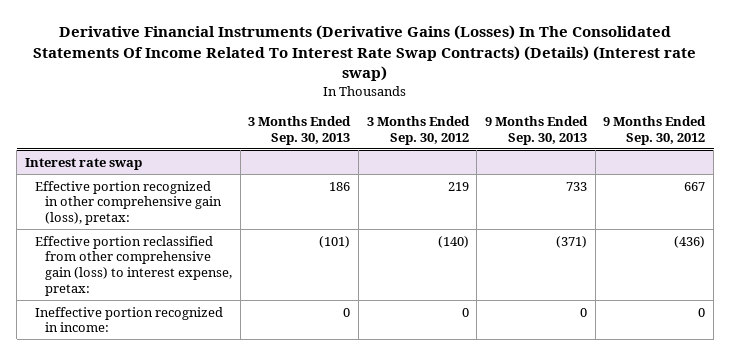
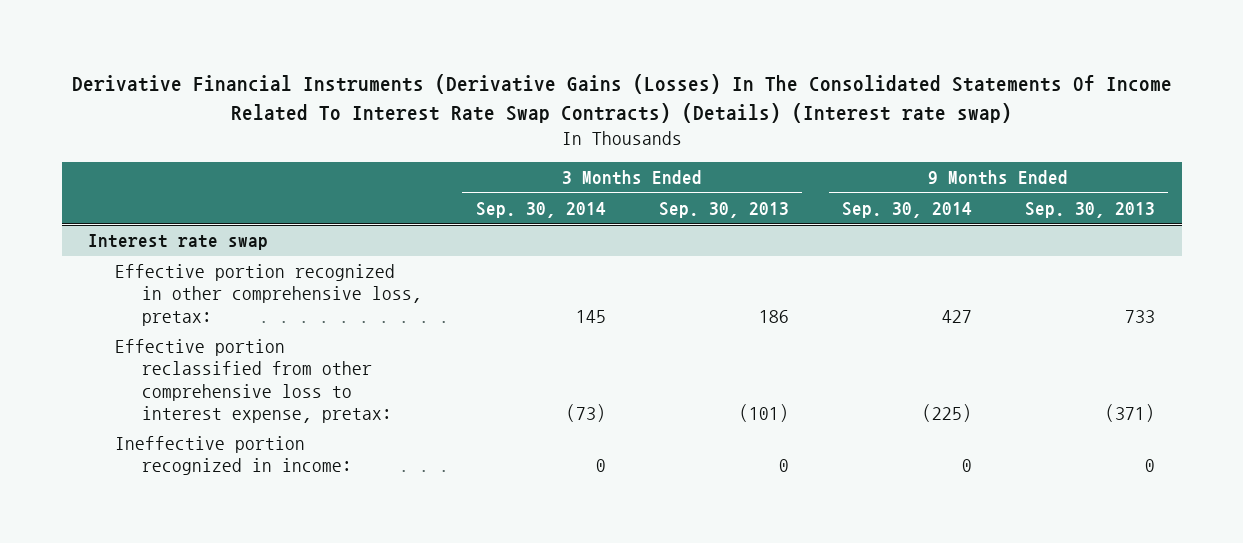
- | 3 Months Ended Sep. 30, 2013 | 3 Months Ended Sep. 30, 2012 | 9 Months Ended Sep. 30, 2013 | 9 Months Ended Sep. 30, 2012
+ | 3 Months Ended Sep. 30, 2014 | 3 Months Ended Sep. 30, 2013 | 9 Months Ended Sep. 30, 2014 | 9 Months Ended Sep. 30, 2013
@ Interest rate swap
- Effective portion recognized in other comprehensive gain (loss), pretax: | 186 | 219 | 733 | 667
- Effective portion reclassified from other comprehensive gain (loss) to interest expense, pretax: | (101) | (140) | (371) | (436)
+ Effective portion recognized in other comprehensive loss, pretax: | 145 | 186 | 427 | 733
+ Effective portion reclassified from other comprehensive loss to interest expense, pretax: | (73) | (101) | (225) | (371)

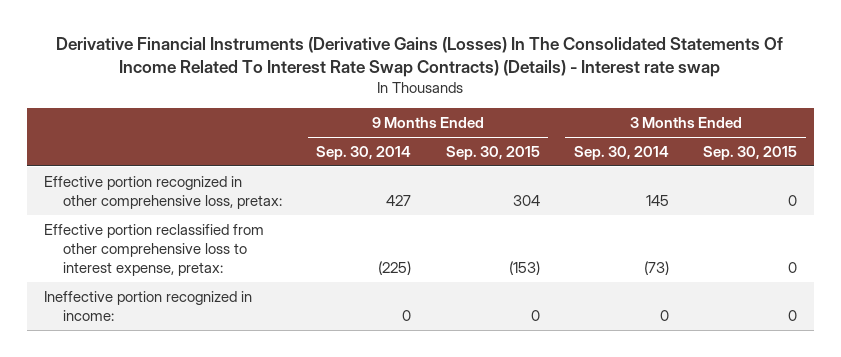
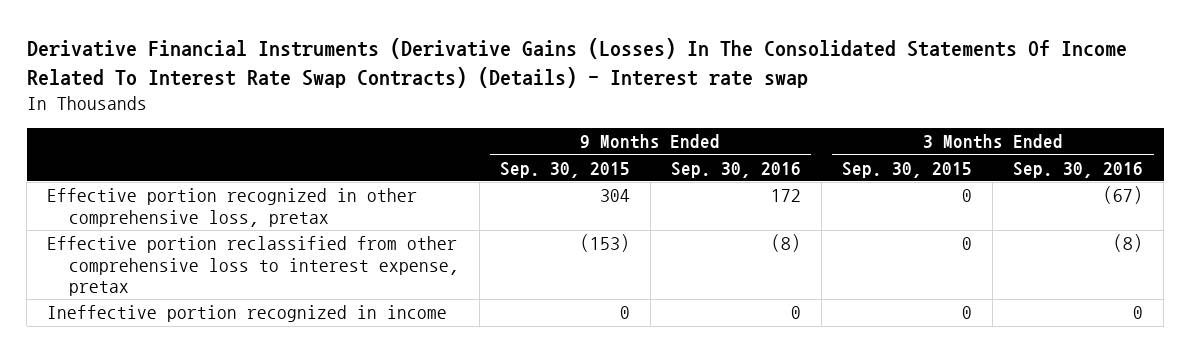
- | 9 Months Ended Sep. 30, 2014 | 9 Months Ended Sep. 30, 2015 | 3 Months Ended Sep. 30, 2014 | 3 Months Ended Sep. 30, 2015
+ | 9 Months Ended Sep. 30, 2015 | 9 Months Ended Sep. 30, 2016 | 3 Months Ended Sep. 30, 2015 | 3 Months Ended Sep. 30, 2016
- Effective portion recognized in other comprehensive loss, pretax: | 427 | 304 | 145 | 0
- Effective portion reclassified from other comprehensive loss to interest expense, pretax: | (225) | (153) | (73) | 0
- Ineffective portion recognized in income: | 0 | 0 | 0 | 0
+ Effective portion recognized in other comprehensive loss, pretax | 304 | 172 | 0 | (67)
+ Effective portion reclassified from other comprehensive loss to interest expense, pretax | (153) | (8) | 0 | (8)
+ Ineffective portion recognized in income | 0 | 0 | 0 | 0

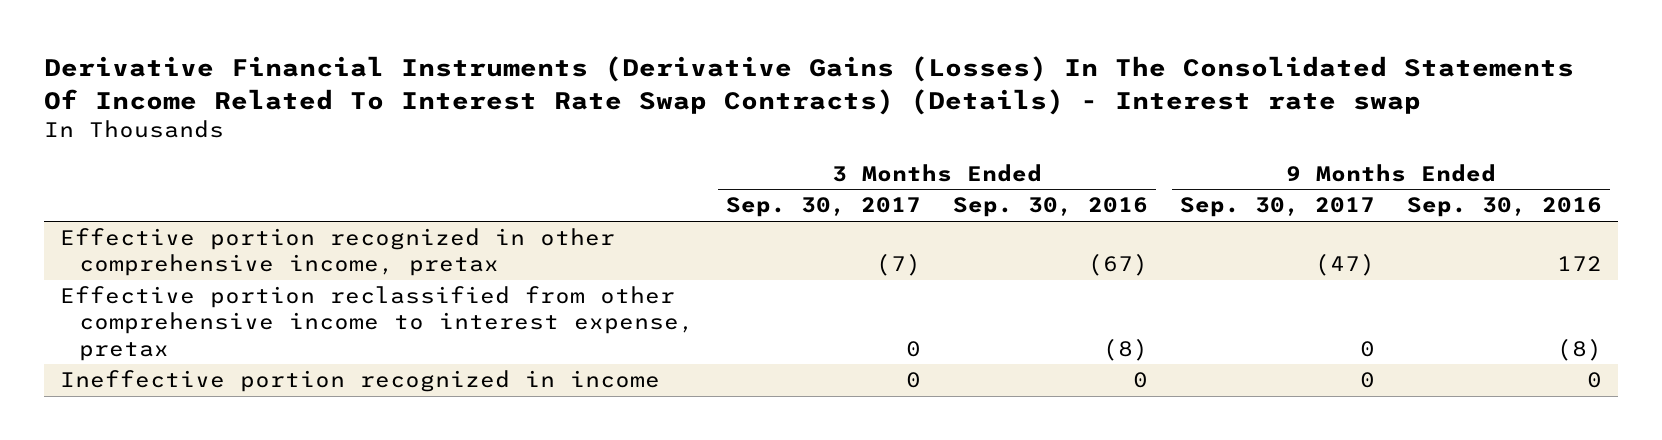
- | 9 Months Ended Sep. 30, 2015 | 9 Months Ended Sep. 30, 2016 | 3 Months Ended Sep. 30, 2015 | 3 Months Ended Sep. 30, 2016
+ | 3 Months Ended Sep. 30, 2017 | 3 Months Ended Sep. 30, 2016 | 9 Months Ended Sep. 30, 2017 | 9 Months Ended Sep. 30, 2016
- Effective portion recognized in other comprehensive loss, pretax | 304 | 172 | 0 | (67)
- Effective portion reclassified from other comprehensive loss to interest expense, pretax | (153) | (8) | 0 | (8)
+ Effective portion recognized in other comprehensive income, pretax | (7) | (67) | (47) | 172
+ Effective portion reclassified from other comprehensive income to interest expense, pretax | 0 | (8) | 0 | (8)

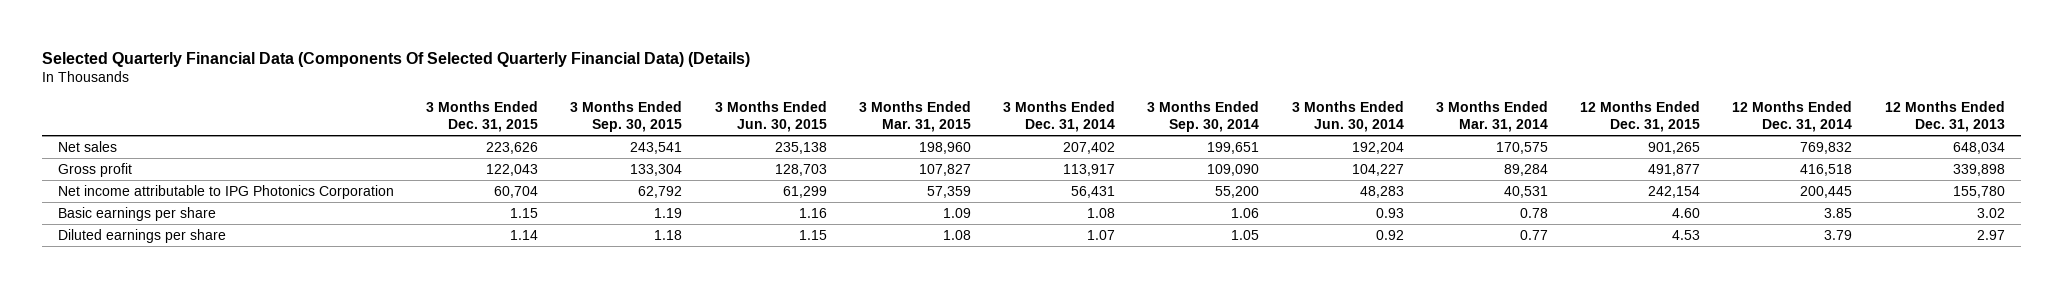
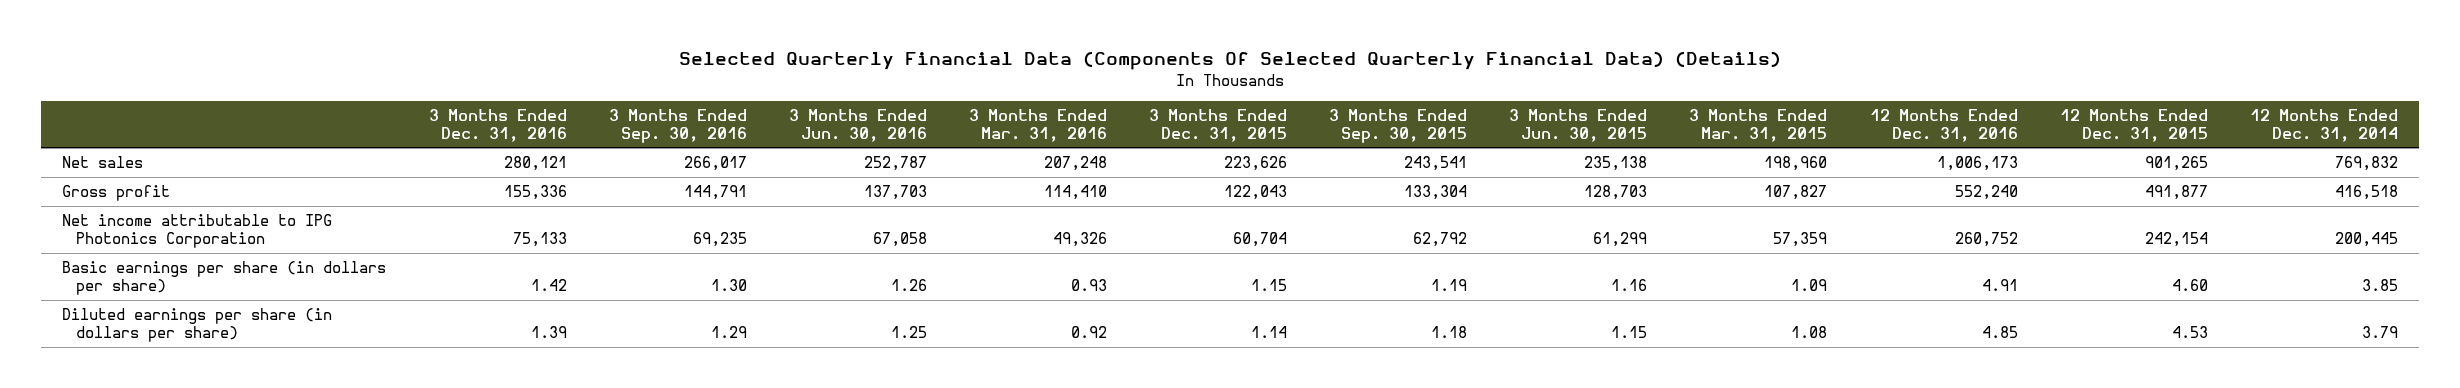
- | 3 Months Ended Dec. 31, 2015 | 3 Months Ended Sep. 30, 2015 | 3 Months Ended Jun. 30, 2015 | 3 Months Ended Mar. 31, 2015 | 3 Months Ended Dec. 31, 2014 | 3 Months Ended Sep. 30, 2014 | 3 Months Ended Jun. 30, 2014 | 3 Months Ended Mar. 31, 2014 | 12 Months Ended Dec. 31, 2015 | 12 Months Ended Dec. 31, 2014 | 12 Months Ended Dec. 31, 2013
+ | 3 Months Ended Dec. 31, 2016 | 3 Months Ended Sep. 30, 2016 | 3 Months Ended Jun. 30, 2016 | 3 Months Ended Mar. 31, 2016 | 3 Months Ended Dec. 31, 2015 | 3 Months Ended Sep. 30, 2015 | 3 Months Ended Jun. 30, 2015 | 3 Months Ended Mar. 31, 2015 | 12 Months Ended Dec. 31, 2016 | 12 Months Ended Dec. 31, 2015 | 12 Months Ended Dec. 31, 2014
- Basic earnings per share | 1.15 | 1.19 | 1.16 | 1.09 | 1.08 | 1.06 | 0.93 | 0.78 | 4.60 | 3.85 | 3.02
- Diluted earnings per share | 1.14 | 1.18 | 1.15 | 1.08 | 1.07 | 1.05 | 0.92 | 0.77 | 4.53 | 3.79 | 2.97
+ Basic earnings per share (in dollars per share) | 1.42 | 1.30 | 1.26 | 0.93 | 1.15 | 1.19 | 1.16 | 1.09 | 4.91 | 4.60 | 3.85
+ Diluted earnings per share (in dollars per share) | 1.39 | 1.29 | 1.25 | 0.92 | 1.14 | 1.18 | 1.15 | 1.08 | 4.85 | 4.53 | 3.79

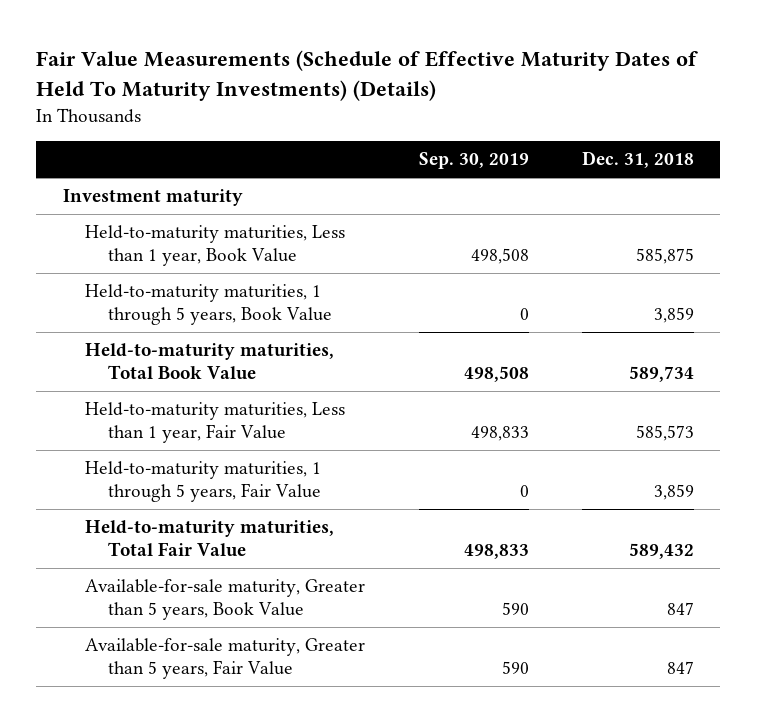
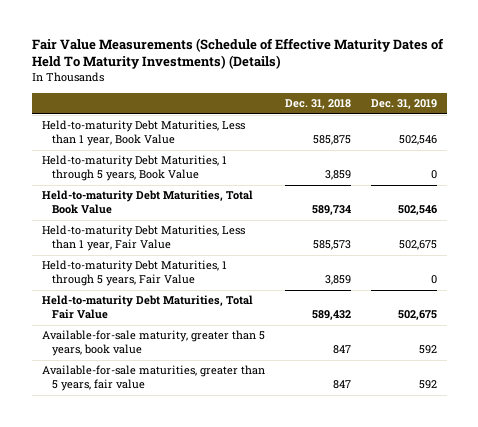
- | Sep. 30, 2019 | Dec. 31, 2018
+ | Dec. 31, 2018 | Dec. 31, 2019
- Investment maturity
- Held-to-maturity maturities, Less than 1 year, Book Value | 498,508 | 585,875
- Held-to-maturity maturities, 1 through 5 years, Book Value | 0 | 3,859
- Held-to-maturity maturities, Total Book Value | 498,508 | 589,734
- Held-to-maturity maturities, Less than 1 year, Fair Value | 498,833 | 585,573
- Held-to-maturity maturities, 1 through 5 years, Fair Value | 0 | 3,859
- Held-to-maturity maturities, Total Fair Value | 498,833 | 589,432
- Available-for-sale maturity, Greater than 5 years, Book Value | 590 | 847
- Available-for-sale maturity, Greater than 5 years, Fair Value | 590 | 847
+ Held-to-maturity Debt Maturities, Less than 1 year, Book Value | 585,875 | 502,546
+ Held-to-maturity Debt Maturities, 1 through 5 years, Book Value | 3,859 | 0
+ Held-to-maturity Debt Maturities, Total Book Value | 589,734 | 502,546
+ Held-to-maturity Debt Maturities, Less than 1 year, Fair Value | 585,573 | 502,675
+ Held-to-maturity Debt Maturities, 1 through 5 years, Fair Value | 3,859 | 0
+ Held-to-maturity Debt Maturities, Total Fair Value | 589,432 | 502,675
+ Available-for-sale maturity, greater than 5 years, book value | 847 | 592
+ Available-for-sale maturities, greater than 5 years, fair value | 847 | 592

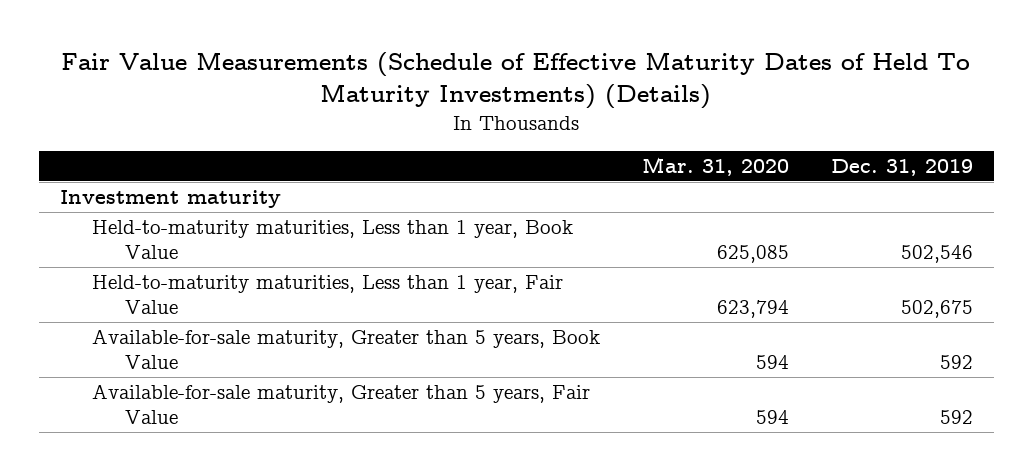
- | Dec. 31, 2018 | Dec. 31, 2019
+ | Mar. 31, 2020 | Dec. 31, 2019
- Held-to-maturity Debt Maturities, Less than 1 year, Book Value | 585,875 | 502,546
- Held-to-maturity Debt Maturities, 1 through 5 years, Book Value | 3,859 | 0
- Held-to-maturity Debt Maturities, Total Book Value | 589,734 | 502,546
- Held-to-maturity Debt Maturities, Less than 1 year, Fair Value | 585,573 | 502,675
- Held-to-maturity Debt Maturities, 1 through 5 years, Fair Value | 3,859 | 0
- Held-to-maturity Debt Maturities, Total Fair Value | 589,432 | 502,675
- Available-for-sale maturity, greater than 5 years, book value | 847 | 592
- Available-for-sale maturities, greater than 5 years, fair value | 847 | 592
+ Investment maturity
+ Held-to-maturity maturities, Less than 1 year, Book Value | 625,085 | 502,546
+ Held-to-maturity maturities, Less than 1 year, Fair Value | 623,794 | 502,675
+ Available-for-sale maturity, Greater than 5 years, Book Value | 594 | 592
+ Available-for-sale maturity, Greater than 5 years, Fair Value | 594 | 592

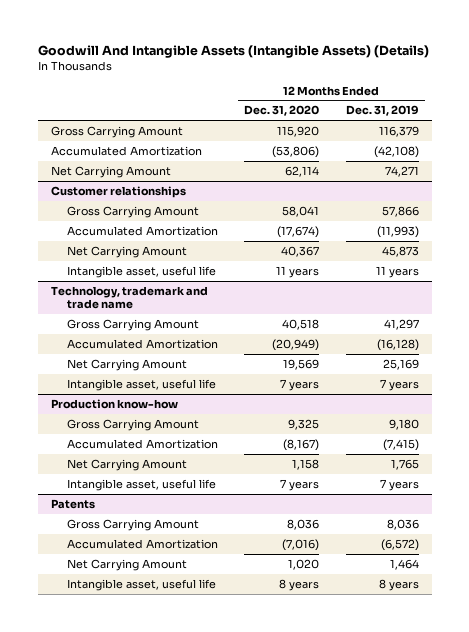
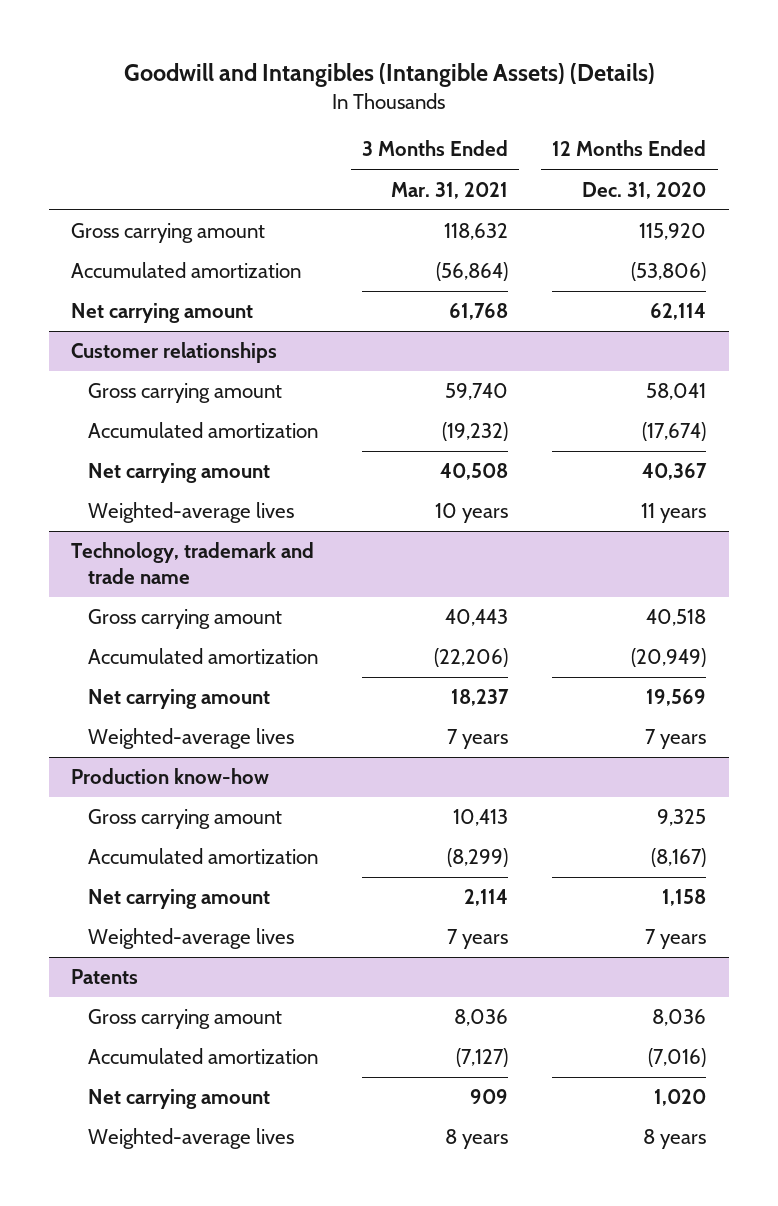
- Goodwill And Intangible Assets (Intangible Assets) (Details)
+ Goodwill and Intangibles (Intangible Assets) (Details)
- | 12 Months Ended Dec. 31, 2020 | 12 Months Ended Dec. 31, 2019
+ | 3 Months Ended Mar. 31, 2021 | 12 Months Ended Dec. 31, 2020
- Gross Carrying Amount | 115,920 | 116,379
- Accumulated Amortization | (53,806) | (42,108)
- Net Carrying Amount | 62,114 | 74,271
+ Gross carrying amount | 118,632 | 115,920
+ Accumulated amortization | (56,864) | (53,806)
+ Net carrying amount | 61,768 | 62,114
@ Customer relationships
- Gross Carrying Amount | 58,041 | 57,866
- Accumulated Amortization | (17,674) | (11,993)
- Net Carrying Amount | 40,367 | 45,873
- Intangible asset, useful life | 11 years | 11 years
+ Gross carrying amount | 59,740 | 58,041
+ Accumulated amortization | (19,232) | (17,674)
+ Net carrying amount | 40,508 | 40,367
+ Weighted-average lives | 10 years | 11 years
@ Technology, trademark and trade name
- Gross Carrying Amount | 40,518 | 41,297
- Accumulated Amortization | (20,949) | (16,128)
- Net Carrying Amount | 19,569 | 25,169
- Intangible asset, useful life | 7 years | 7 years
+ Gross carrying amount | 40,443 | 40,518
+ Accumulated amortization | (22,206) | (20,949)
+ Net carrying amount | 18,237 | 19,569
+ Weighted-average lives | 7 years | 7 years
@ Production know-how
- Gross Carrying Amount | 9,325 | 9,180
- Accumulated Amortization | (8,167) | (7,415)
- Net Carrying Amount | 1,158 | 1,765
- Intangible asset, useful life | 7 years | 7 years
+ Gross carrying amount | 10,413 | 9,325
+ Accumulated amortization | (8,299) | (8,167)
+ Net carrying amount | 2,114 | 1,158
+ Weighted-average lives | 7 years | 7 years
@ Patents
- Gross Carrying Amount | 8,036 | 8,036
- Accumulated Amortization | (7,016) | (6,572)
- Net Carrying Amount | 1,020 | 1,464
- Intangible asset, useful life | 8 years | 8 years
+ Gross carrying amount | 8,036 | 8,036
+ Accumulated amortization | (7,127) | (7,016)
+ Net carrying amount | 909 | 1,020
+ Weighted-average lives | 8 years | 8 years

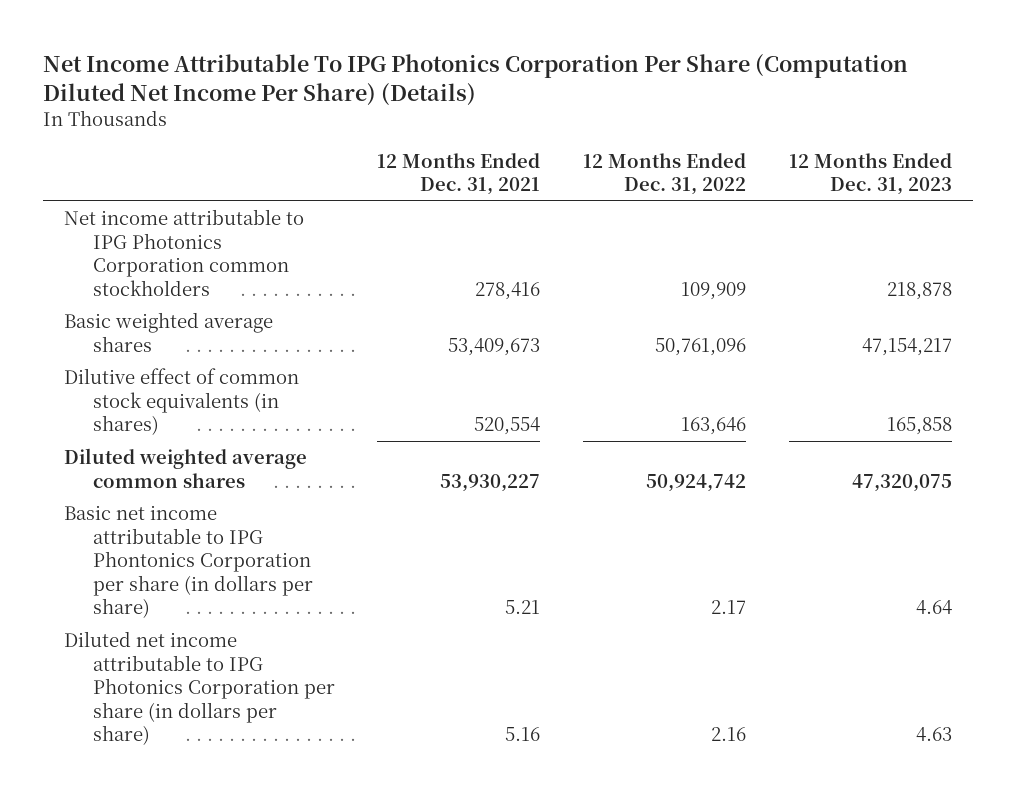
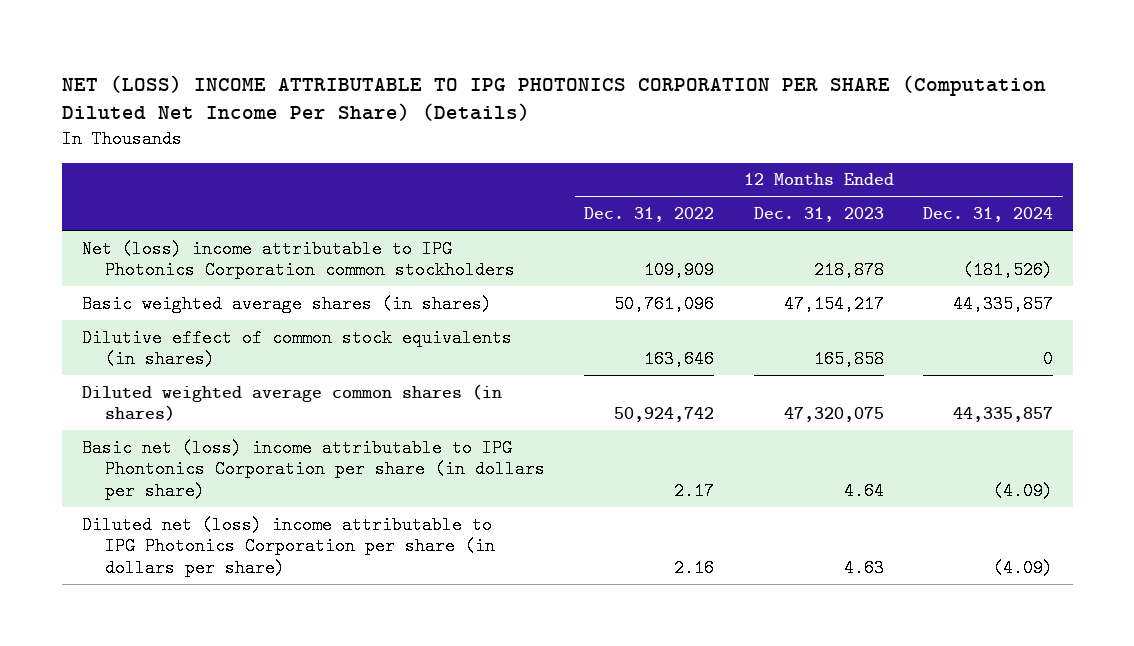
- Net Income Attributable To IPG Photonics Corporation Per Share (Computation Diluted Net Income Per Share) (Details)
+ NET (LOSS) INCOME ATTRIBUTABLE TO IPG PHOTONICS CORPORATION PER SHARE (Computation Diluted Net Income Per Share) (Details)
- | 12 Months Ended Dec. 31, 2021 | 12 Months Ended Dec. 31, 2022 | 12 Months Ended Dec. 31, 2023
+ | 12 Months Ended Dec. 31, 2022 | 12 Months Ended Dec. 31, 2023 | 12 Months Ended Dec. 31, 2024
- Net income attributable to IPG Photonics Corporation common stockholders | 278,416 | 109,909 | 218,878
- Basic weighted average shares | 53,409,673 | 50,761,096 | 47,154,217
+ Net (loss) income attributable to IPG Photonics Corporation common stockholders | 109,909 | 218,878 | (181,526)
+ Basic weighted average shares (in shares) | 50,761,096 | 47,154,217 | 44,335,857
- Diluted weighted average common shares | 53,930,227 | 50,924,742 | 47,320,075
- Basic net income attributable to IPG Phontonics Corporation per share (in dollars per share) | 5.21 | 2.17 | 4.64
- Diluted net income attributable to IPG Photonics Corporation per share (in dollars per share) | 5.16 | 2.16 | 4.63
+ Diluted weighted average common shares (in shares) | 50,924,742 | 47,320,075 | 44,335,857
+ Basic net (loss) income attributable to IPG Phontonics Corporation per share (in dollars per share) | 2.17 | 4.64 | (4.09)
+ Diluted net (loss) income attributable to IPG Photonics Corporation per share (in dollars per share) | 2.16 | 4.63 | (4.09)

